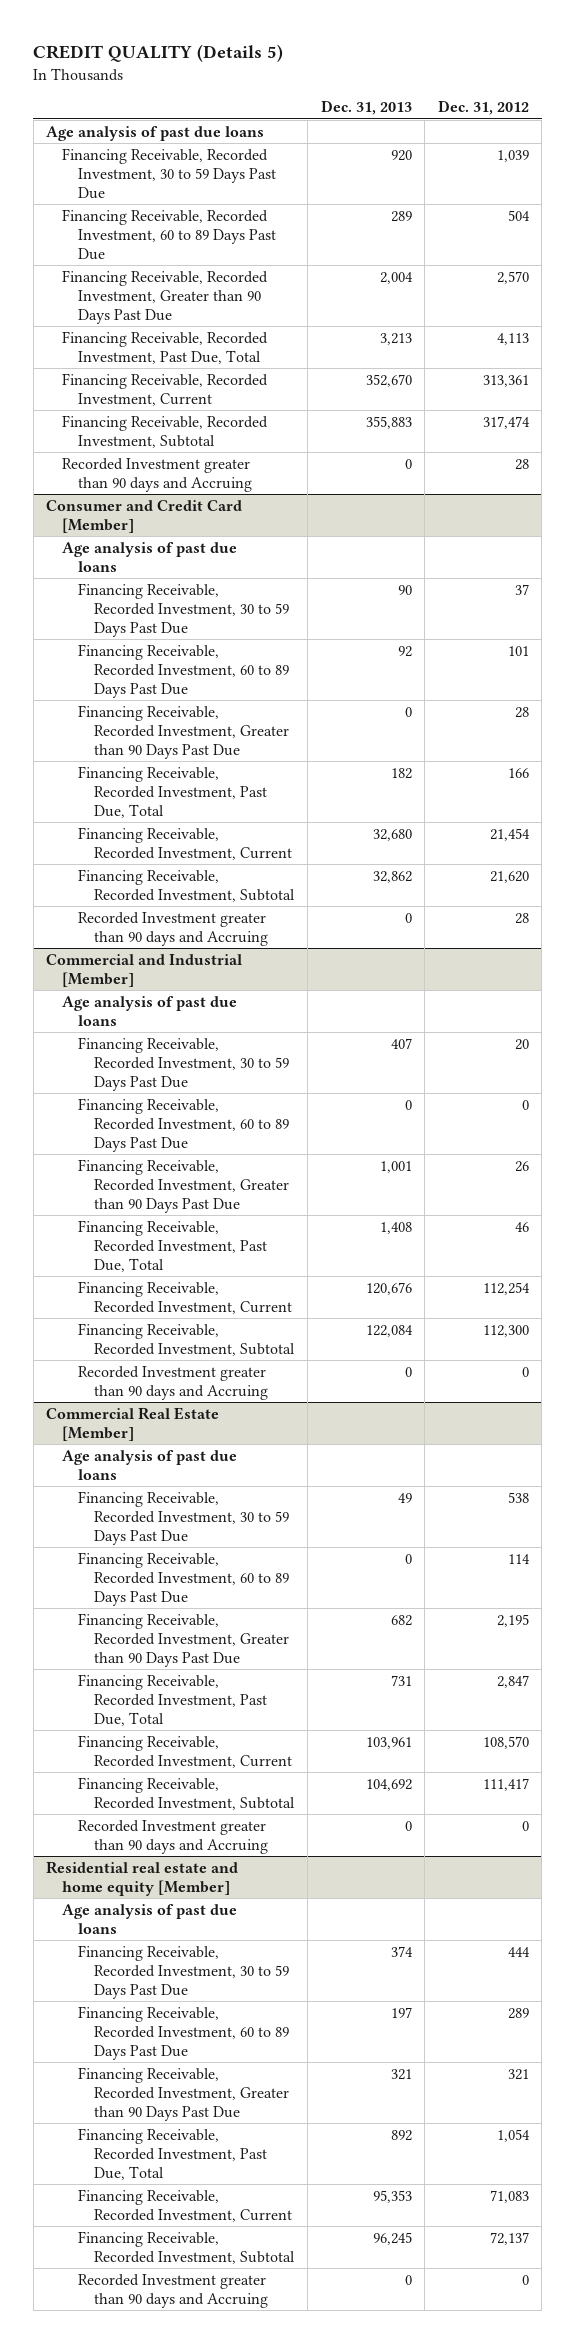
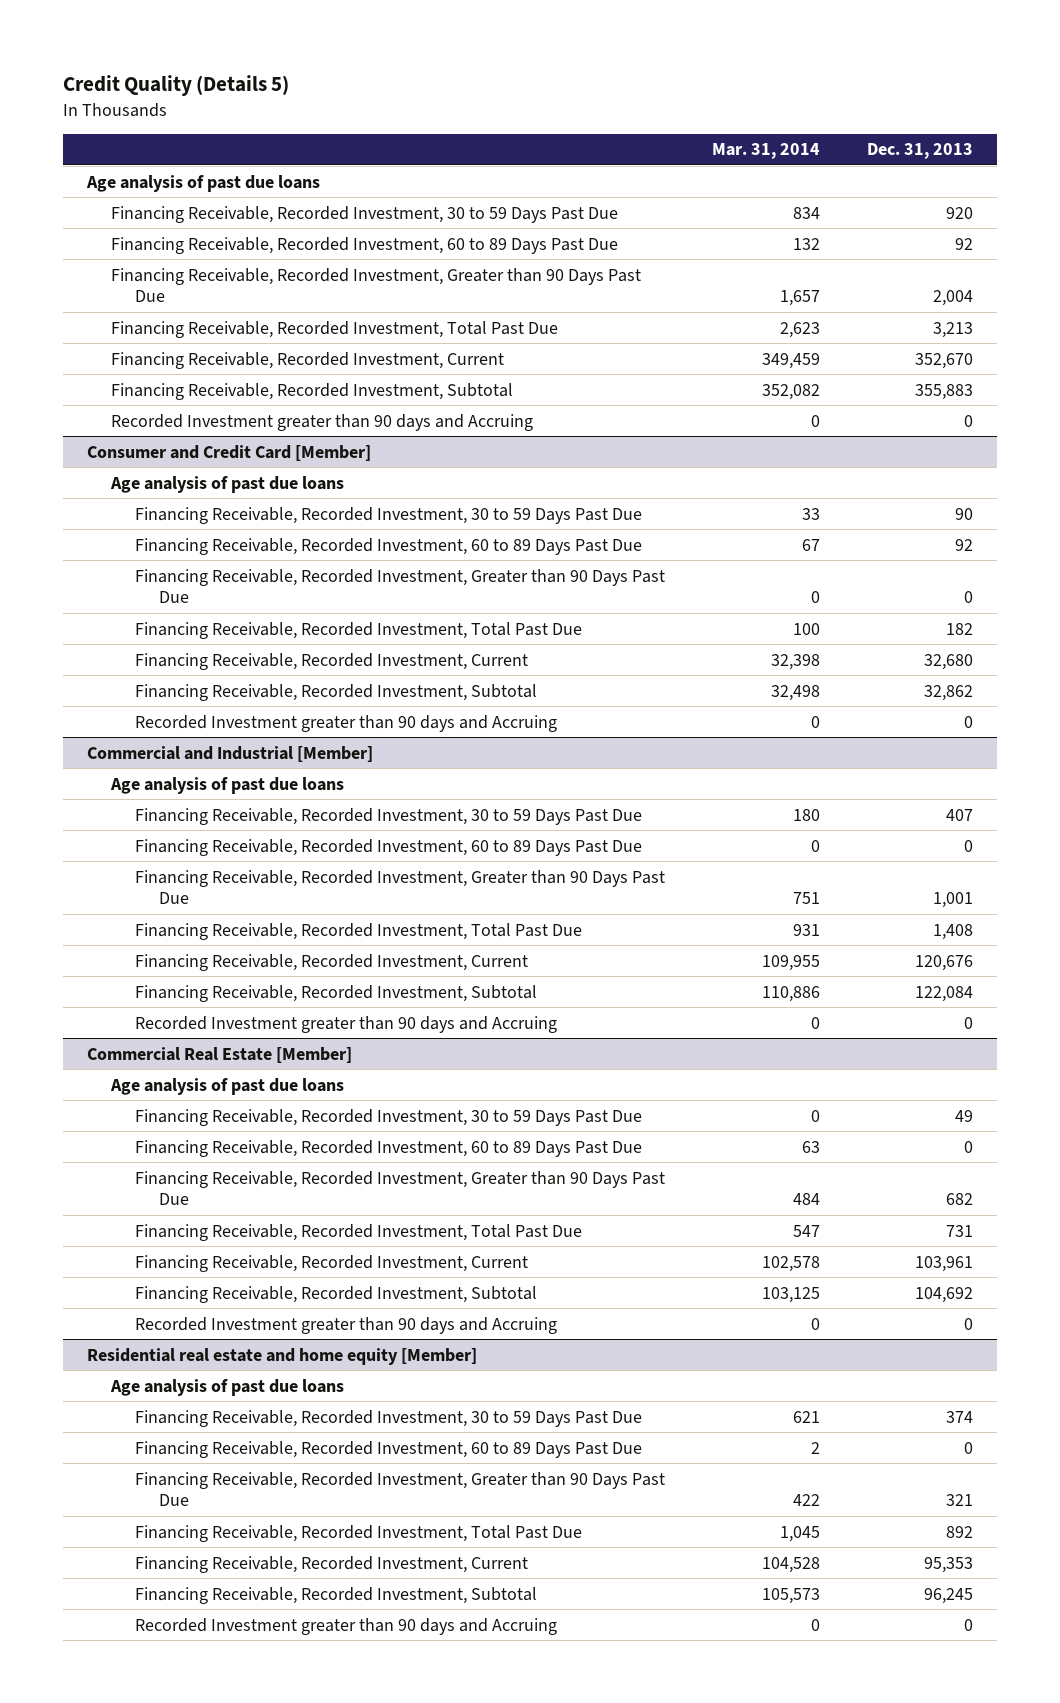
- CREDIT QUALITY (Details 5)
+ Credit Quality (Details 5)
- | Dec. 31, 2013 | Dec. 31, 2012
+ | Mar. 31, 2014 | Dec. 31, 2013
- Financing Receivable, Recorded Investment, 60 to 89 Days Past Due | 289 | 504
+ Financing Receivable, Recorded Investment, 60 to 89 Days Past Due | 132 | 92
- Financing Receivable, Recorded Investment, Past Due, Total | 3,213 | 4,113
+ Financing Receivable, Recorded Investment, Total Past Due | 2,623 | 3,213
@ Consumer and Credit Card [Member]
- Financing Receivable, Recorded Investment, Past Due, Total | 182 | 166
+ Financing Receivable, Recorded Investment, Total Past Due | 100 | 182
@ Commercial and Industrial [Member]
- Financing Receivable, Recorded Investment, Past Due, Total | 1,408 | 46
+ Financing Receivable, Recorded Investment, Total Past Due | 931 | 1,408
@ Commercial Real Estate [Member]
- Financing Receivable, Recorded Investment, Past Due, Total | 731 | 2,847
+ Financing Receivable, Recorded Investment, Total Past Due | 547 | 731
@ Residential real estate and home equity [Member]
- Financing Receivable, Recorded Investment, 60 to 89 Days Past Due | 197 | 289
+ Financing Receivable, Recorded Investment, 60 to 89 Days Past Due | 2 | 0
- Financing Receivable, Recorded Investment, Past Due, Total | 892 | 1,054
+ Financing Receivable, Recorded Investment, Total Past Due | 1,045 | 892

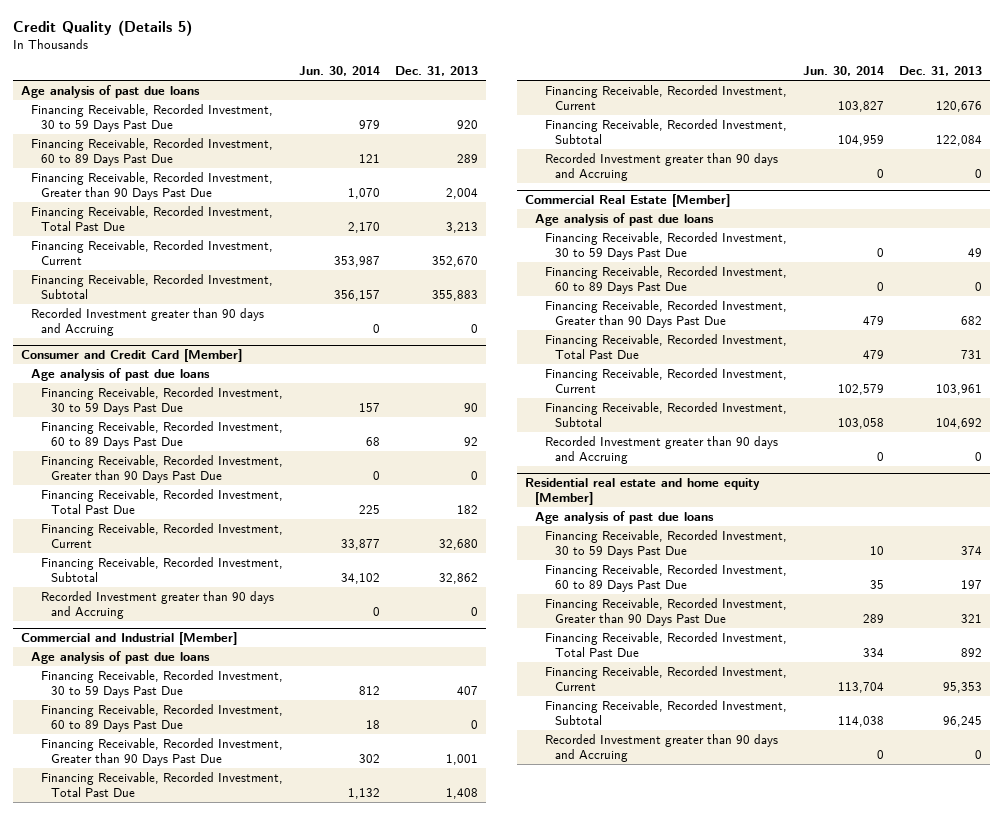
- | Mar. 31, 2014 | Dec. 31, 2013
+ | Jun. 30, 2014 | Dec. 31, 2013
- Financing Receivable, Recorded Investment, 60 to 89 Days Past Due | 132 | 92
+ Financing Receivable, Recorded Investment, 60 to 89 Days Past Due | 121 | 289
@ Residential real estate and home equity [Member]
- Financing Receivable, Recorded Investment, 60 to 89 Days Past Due | 2 | 0
+ Financing Receivable, Recorded Investment, 60 to 89 Days Past Due | 35 | 197

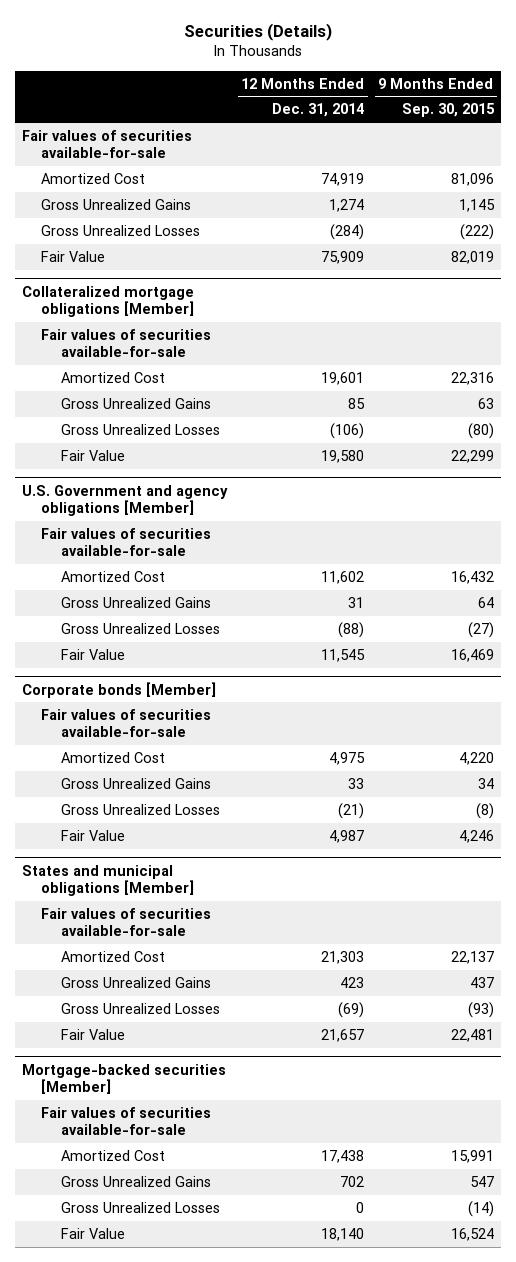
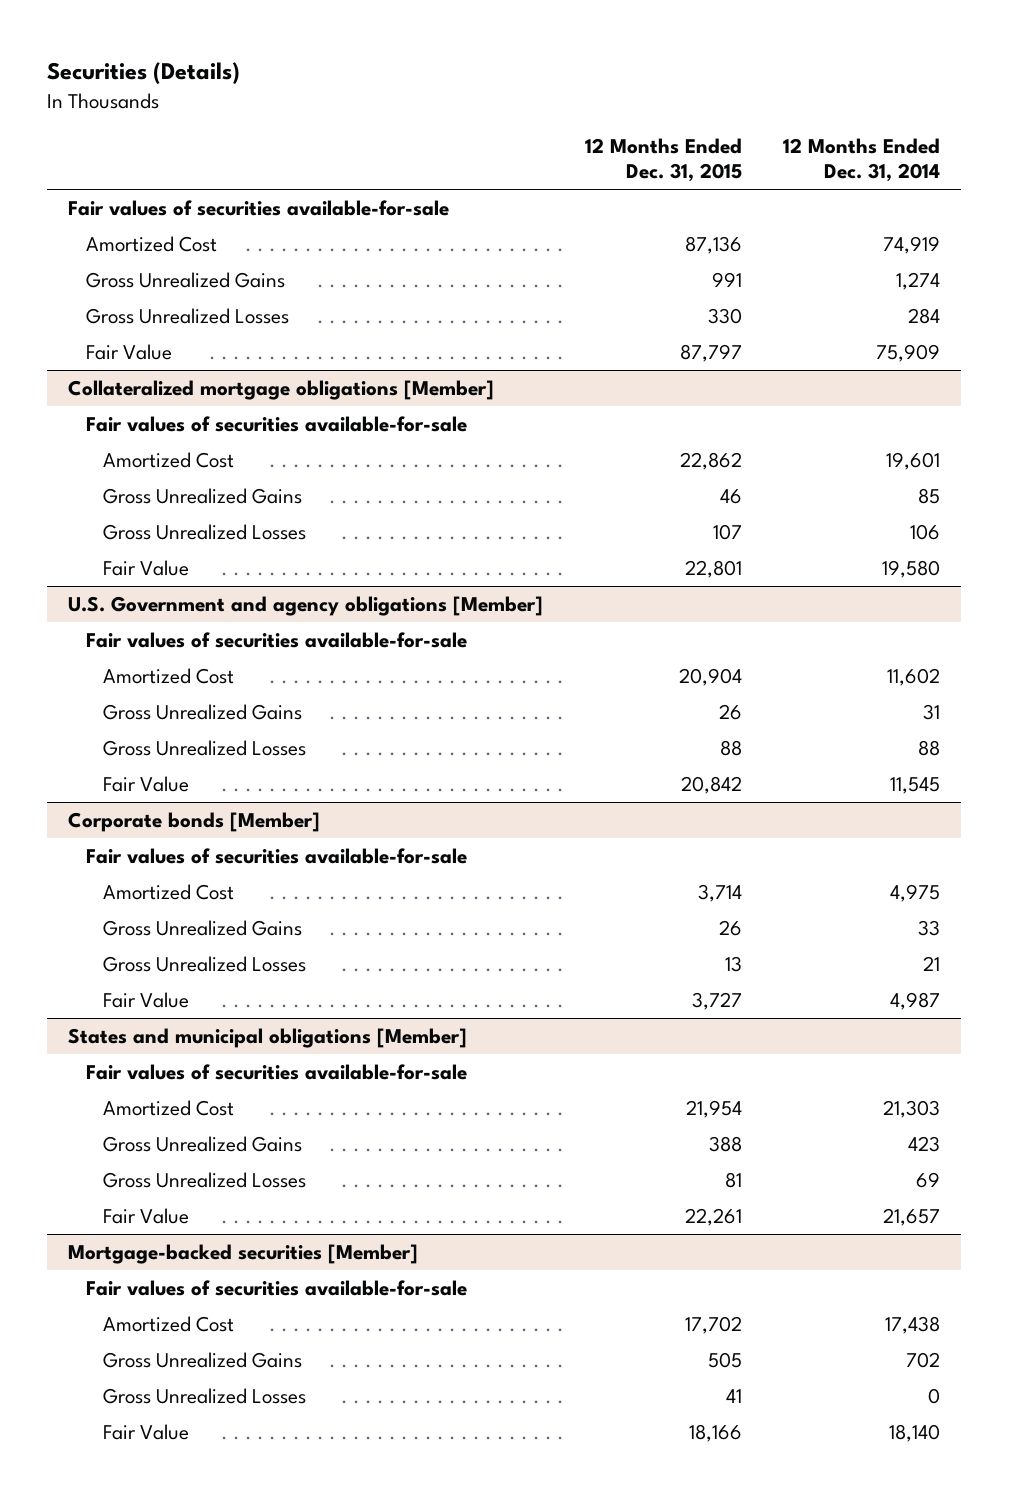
- | 12 Months Ended Dec. 31, 2014 | 9 Months Ended Sep. 30, 2015
+ | 12 Months Ended Dec. 31, 2015 | 12 Months Ended Dec. 31, 2014
- Gross Unrealized Losses | (284) | (222)
+ Gross Unrealized Losses | 330 | 284
@ Collateralized mortgage obligations [Member]
- Gross Unrealized Losses | (106) | (80)
+ Gross Unrealized Losses | 107 | 106
@ U.S. Government and agency obligations [Member]
- Gross Unrealized Losses | (88) | (27)
+ Gross Unrealized Losses | 88 | 88
@ Corporate bonds [Member]
- Gross Unrealized Losses | (21) | (8)
+ Gross Unrealized Losses | 13 | 21
@ States and municipal obligations [Member]
- Gross Unrealized Losses | (69) | (93)
+ Gross Unrealized Losses | 81 | 69

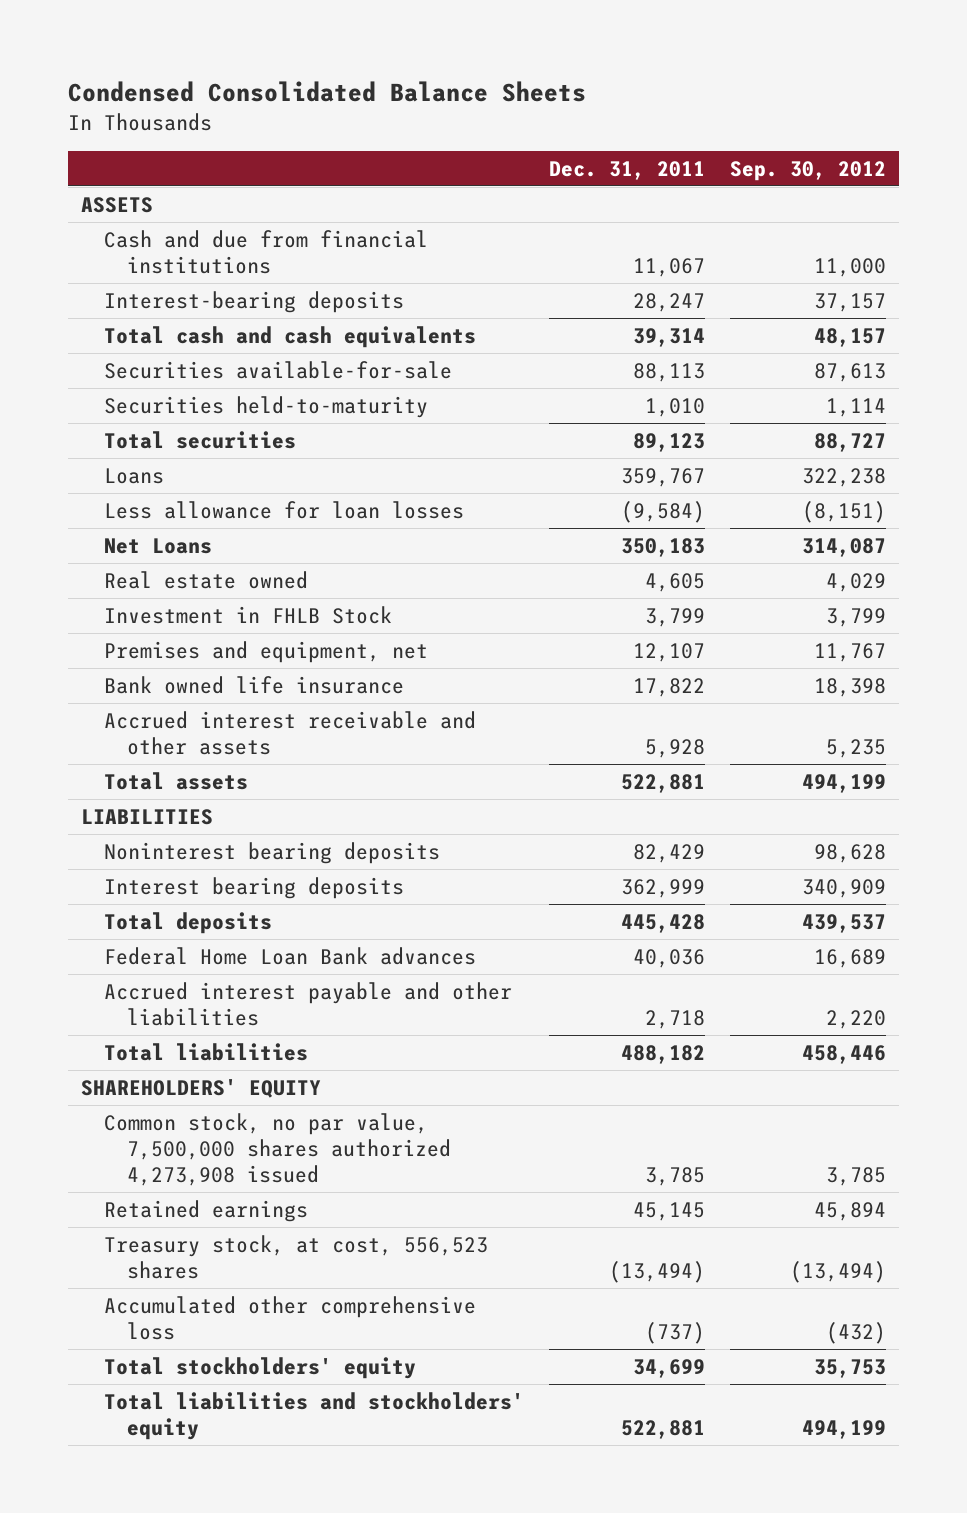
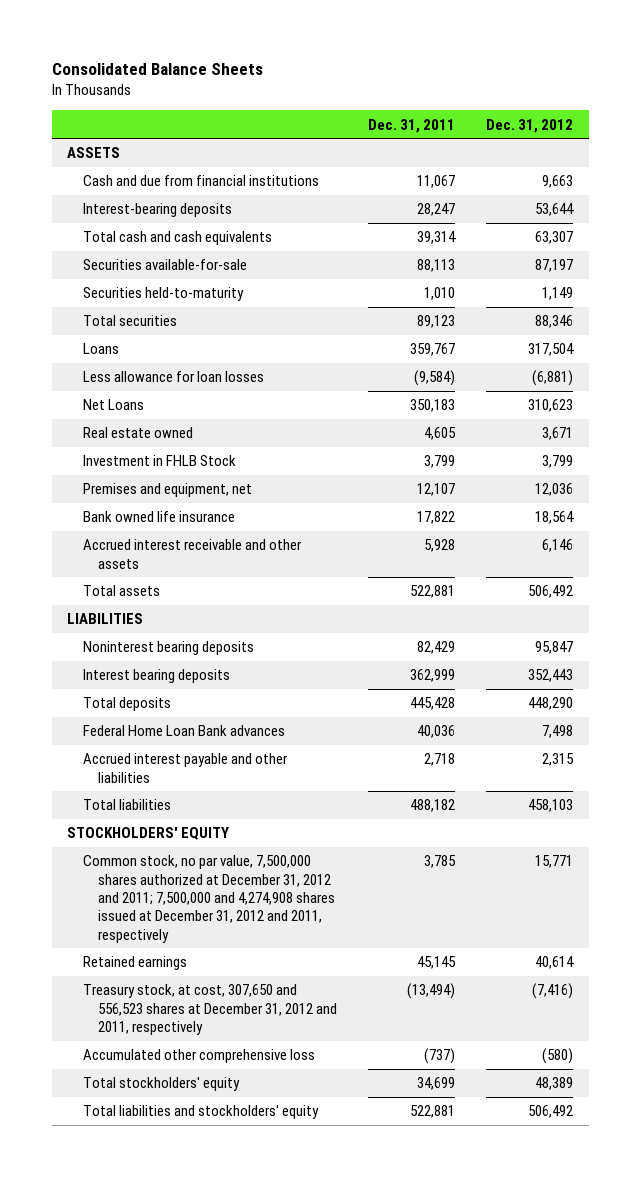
- Condensed Consolidated Balance Sheets
+ Consolidated Balance Sheets
- | Dec. 31, 2011 | Sep. 30, 2012
+ | Dec. 31, 2011 | Dec. 31, 2012
- SHAREHOLDERS' EQUITY
- Common stock, no par value, 7,500,000 shares authorized 4,273,908 issued | 3,785 | 3,785
+ STOCKHOLDERS' EQUITY
+ Common stock, no par value, 7,500,000 shares authorized at December 31, 2012 and 2011; 7,500,000 and 4,274,908 shares issued at December 31, 2012 and 2011, respectively | 3,785 | 15,771
- Treasury stock, at cost, 556,523 shares | (13,494) | (13,494)
+ Treasury stock, at cost, 307,650 and 556,523 shares at December 31, 2012 and 2011, respectively | (13,494) | (7,416)

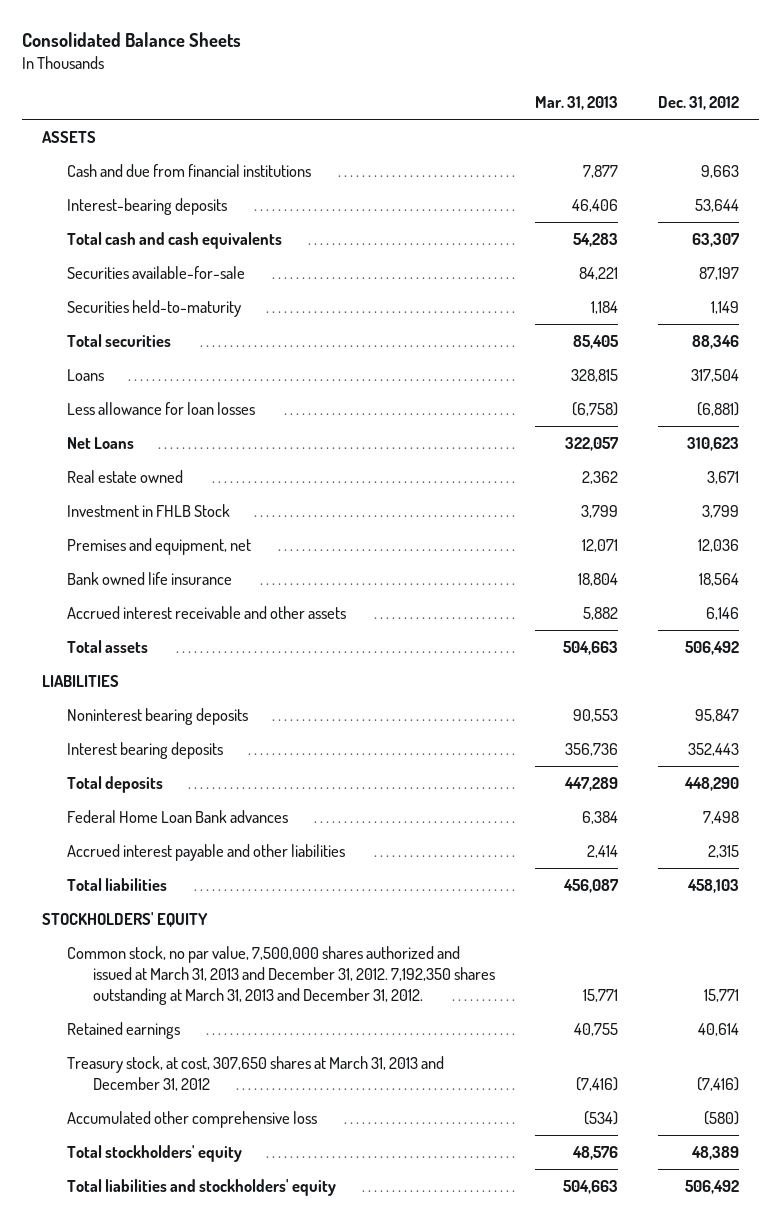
- | Dec. 31, 2011 | Dec. 31, 2012
+ | Mar. 31, 2013 | Dec. 31, 2012
- Common stock, no par value, 7,500,000 shares authorized at December 31, 2012 and 2011; 7,500,000 and 4,274,908 shares issued at December 31, 2012 and 2011, respectively | 3,785 | 15,771
+ Common stock, no par value, 7,500,000 shares authorized and issued at March 31, 2013 and December 31, 2012. 7,192,350 shares outstanding at March 31, 2013 and December 31, 2012. | 15,771 | 15,771
- Treasury stock, at cost, 307,650 and 556,523 shares at December 31, 2012 and 2011, respectively | (13,494) | (7,416)
+ Treasury stock, at cost, 307,650 shares at March 31, 2013 and December 31, 2012 | (7,416) | (7,416)

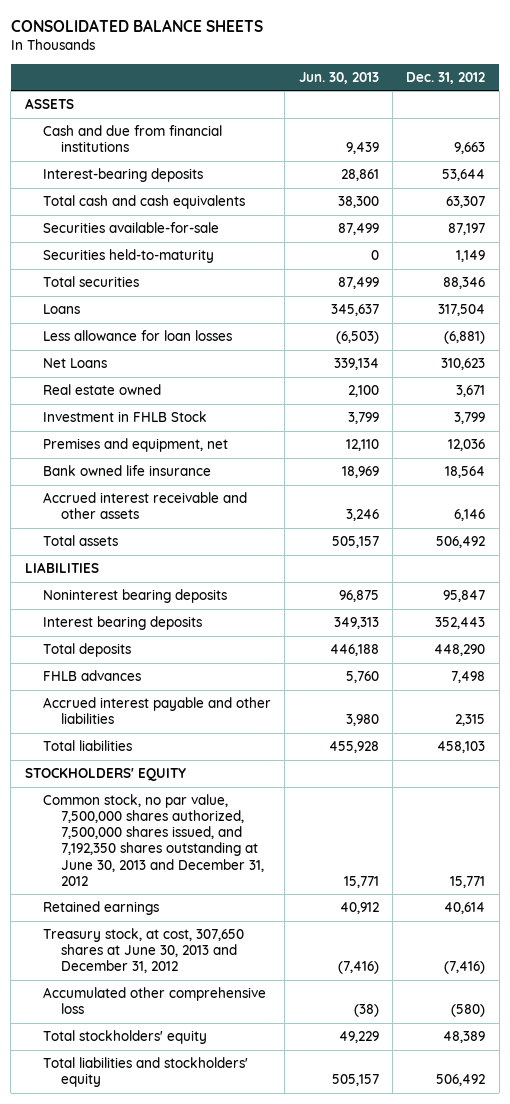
- Consolidated Balance Sheets
+ CONSOLIDATED BALANCE SHEETS
- | Mar. 31, 2013 | Dec. 31, 2012
+ | Jun. 30, 2013 | Dec. 31, 2012
- Federal Home Loan Bank advances | 6,384 | 7,498
+ FHLB advances | 5,760 | 7,498
- Common stock, no par value, 7,500,000 shares authorized and issued at March 31, 2013 and December 31, 2012. 7,192,350 shares outstanding at March 31, 2013 and December 31, 2012. | 15,771 | 15,771
+ Common stock, no par value, 7,500,000 shares authorized, 7,500,000 shares issued, and 7,192,350 shares outstanding at June 30, 2013 and December 31, 2012 | 15,771 | 15,771
- Treasury stock, at cost, 307,650 shares at March 31, 2013 and December 31, 2012 | (7,416) | (7,416)
+ Treasury stock, at cost, 307,650 shares at June 30, 2013 and December 31, 2012 | (7,416) | (7,416)

